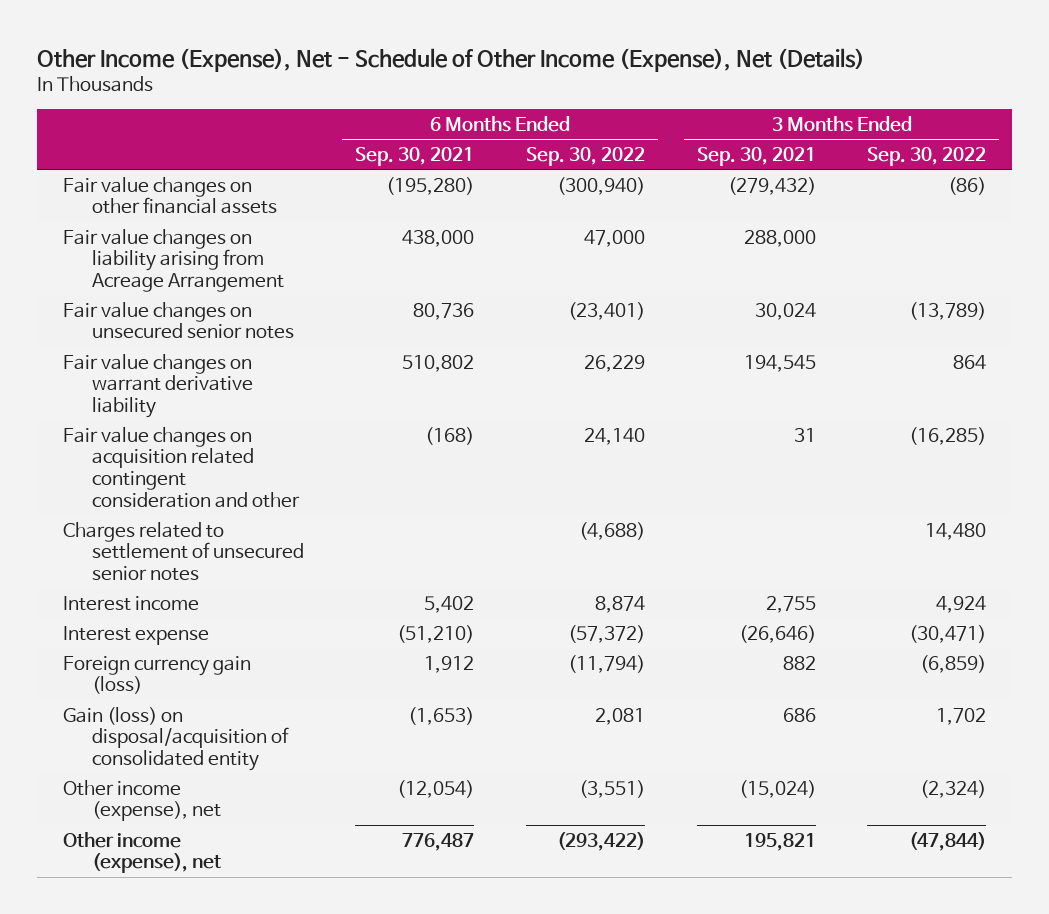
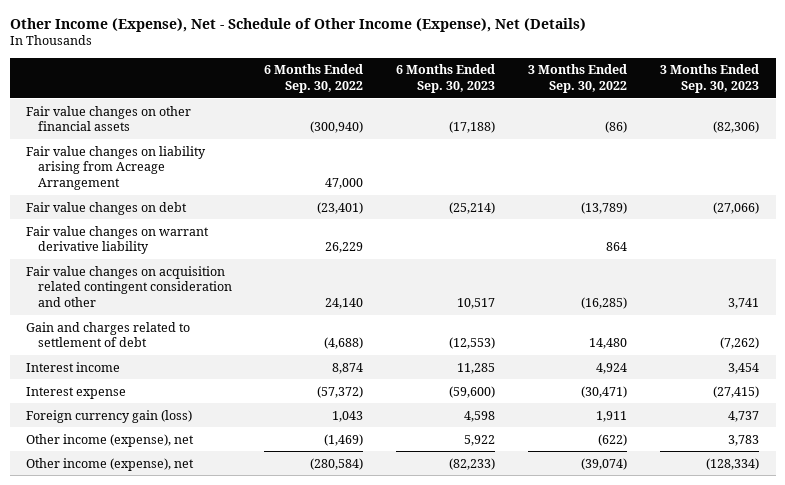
- | 6 Months Ended Sep. 30, 2021 | 6 Months Ended Sep. 30, 2022 | 3 Months Ended Sep. 30, 2021 | 3 Months Ended Sep. 30, 2022
+ | 6 Months Ended Sep. 30, 2022 | 6 Months Ended Sep. 30, 2023 | 3 Months Ended Sep. 30, 2022 | 3 Months Ended Sep. 30, 2023
- Fair value changes on unsecured senior notes | 80,736 | (23,401) | 30,024 | (13,789)
+ Fair value changes on debt | (23,401) | (25,214) | (13,789) | (27,066)
- Charges related to settlement of unsecured senior notes | | (4,688) | | 14,480
+ Gain and charges related to settlement of debt | (4,688) | (12,553) | 14,480 | (7,262)
- Foreign currency gain (loss) | 1,912 | (11,794) | 882 | (6,859)
- Gain (loss) on disposal/acquisition of consolidated entity | (1,653) | 2,081 | 686 | 1,702
- Other income (expense), net | (12,054) | (3,551) | (15,024) | (2,324)
- Other income (expense), net | 776,487 | (293,422) | 195,821 | (47,844)
+ Foreign currency gain (loss) | 1,043 | 4,598 | 1,911 | 4,737
+ Other income (expense), net | (1,469) | 5,922 | (622) | 3,783
+ Other income (expense), net | (280,584) | (82,233) | (39,074) | (128,334)

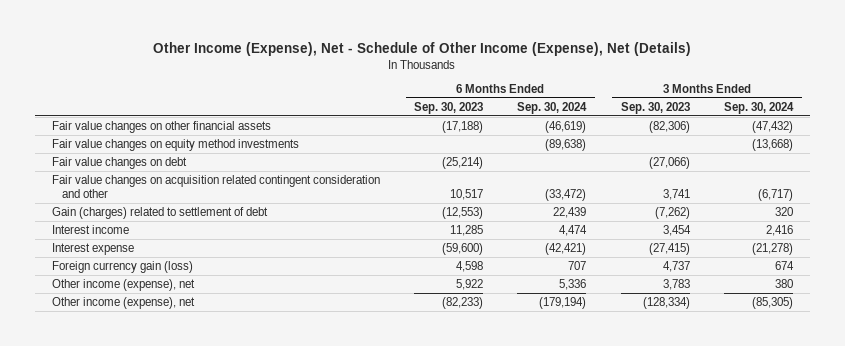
- | 6 Months Ended Sep. 30, 2022 | 6 Months Ended Sep. 30, 2023 | 3 Months Ended Sep. 30, 2022 | 3 Months Ended Sep. 30, 2023
+ | 6 Months Ended Sep. 30, 2023 | 6 Months Ended Sep. 30, 2024 | 3 Months Ended Sep. 30, 2023 | 3 Months Ended Sep. 30, 2024
- Fair value changes on liability arising from Acreage Arrangement | 47,000 | | |
+ Fair value changes on equity method investments | | (89,638) | | (13,668)
- Fair value changes on warrant derivative liability | 26,229 | | 864 |
- Gain and charges related to settlement of debt | (4,688) | (12,553) | 14,480 | (7,262)
+ Gain (charges) related to settlement of debt | (12,553) | 22,439 | (7,262) | 320

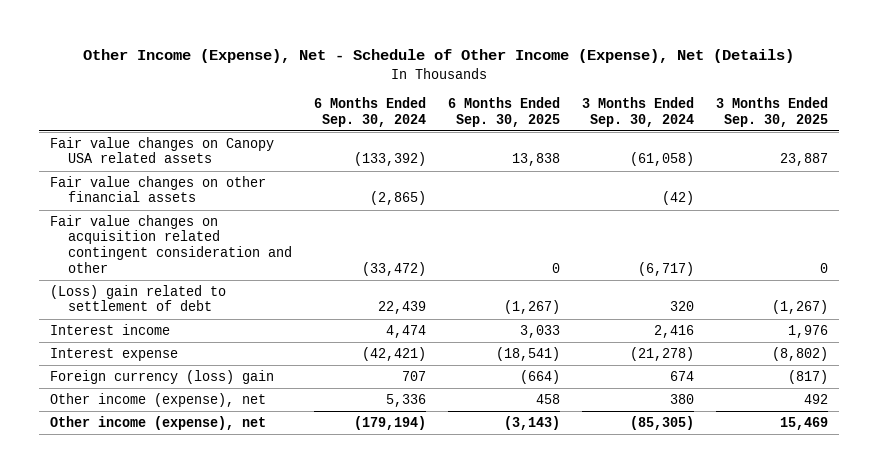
- | 6 Months Ended Sep. 30, 2023 | 6 Months Ended Sep. 30, 2024 | 3 Months Ended Sep. 30, 2023 | 3 Months Ended Sep. 30, 2024
+ | 6 Months Ended Sep. 30, 2024 | 6 Months Ended Sep. 30, 2025 | 3 Months Ended Sep. 30, 2024 | 3 Months Ended Sep. 30, 2025
- Fair value changes on other financial assets | (17,188) | (46,619) | (82,306) | (47,432)
- Fair value changes on equity method investments | | (89,638) | | (13,668)
- Fair value changes on debt | (25,214) | | (27,066) |
+ Fair value changes on Canopy USA related assets | (133,392) | 13,838 | (61,058) | 23,887
+ Fair value changes on other financial assets | (2,865) | | (42) |
- Gain (charges) related to settlement of debt | (12,553) | 22,439 | (7,262) | 320
+ (Loss) gain related to settlement of debt | 22,439 | (1,267) | 320 | (1,267)
- Foreign currency gain (loss) | 4,598 | 707 | 4,737 | 674
+ Foreign currency (loss) gain | 707 | (664) | 674 | (817)

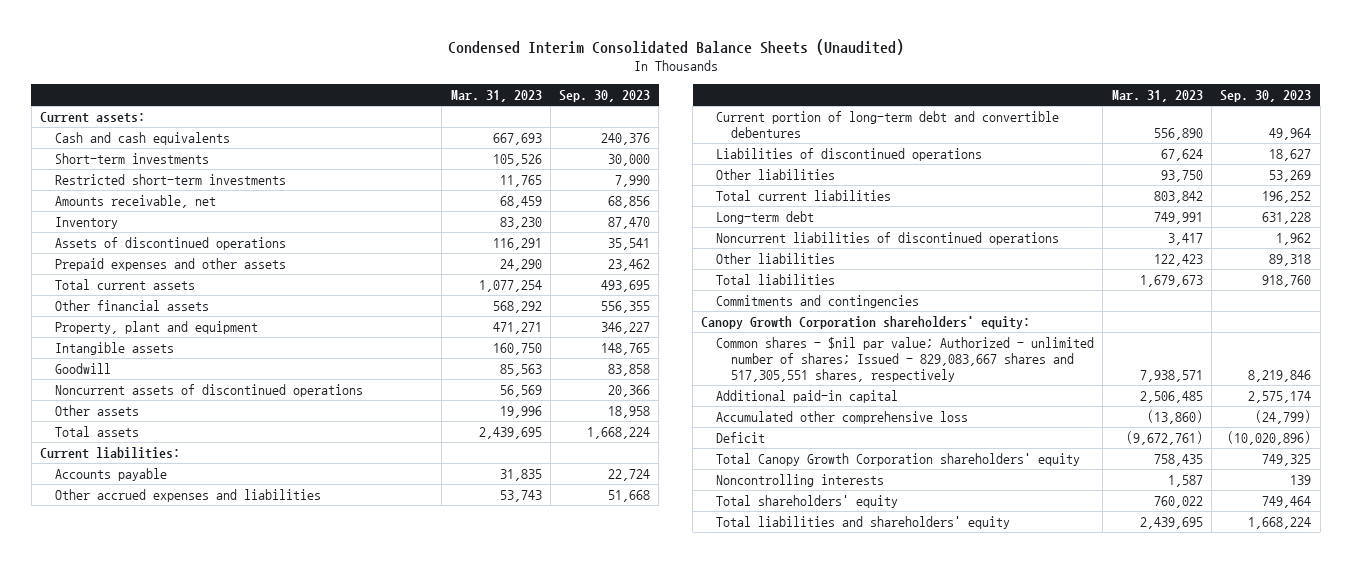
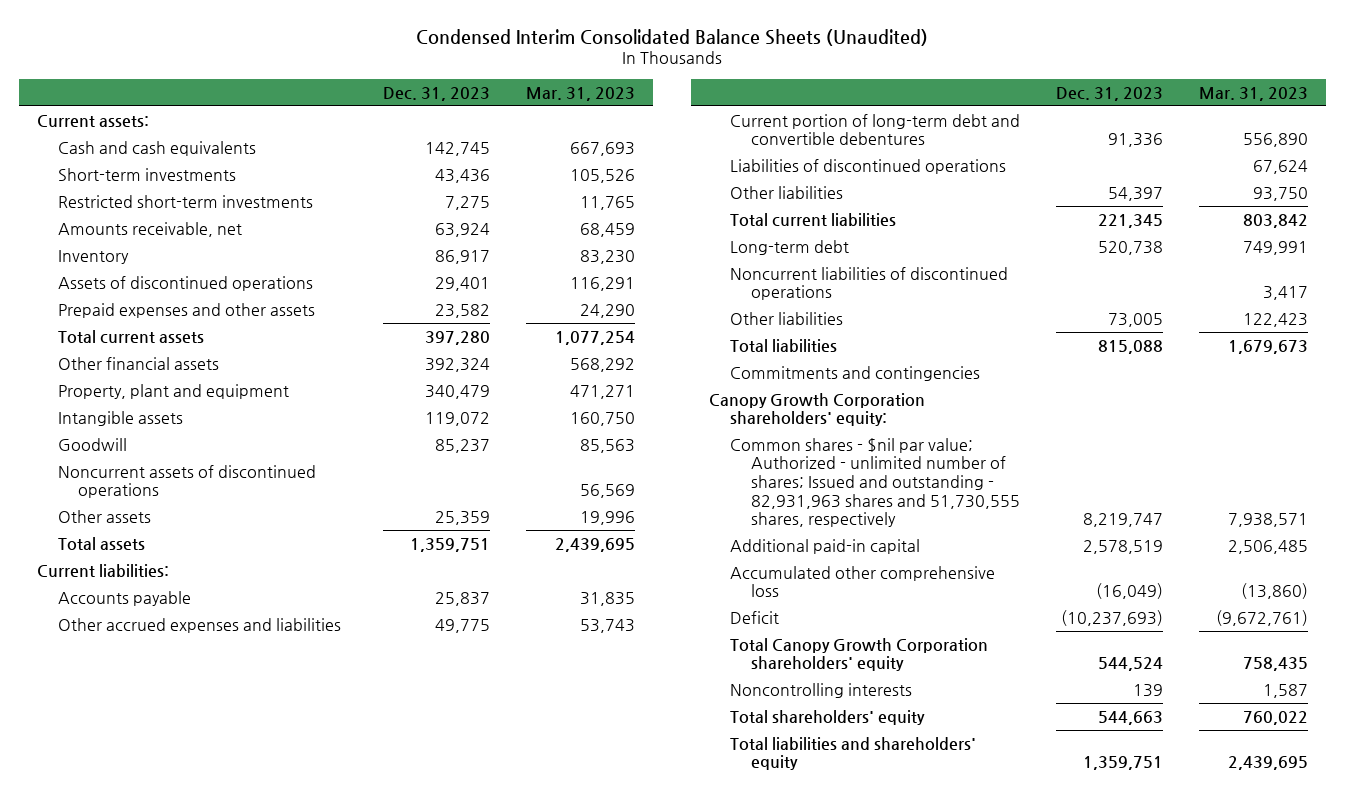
- | Mar. 31, 2023 | Sep. 30, 2023
+ | Dec. 31, 2023 | Mar. 31, 2023
- Common shares - $nil par value; Authorized - unlimited number of shares; Issued - 829,083,667 shares and 517,305,551 shares, respectively | 7,938,571 | 8,219,846
+ Common shares - $nil par value; Authorized - unlimited number of shares; Issued and outstanding - 82,931,963 shares and 51,730,555 shares, respectively | 8,219,747 | 7,938,571

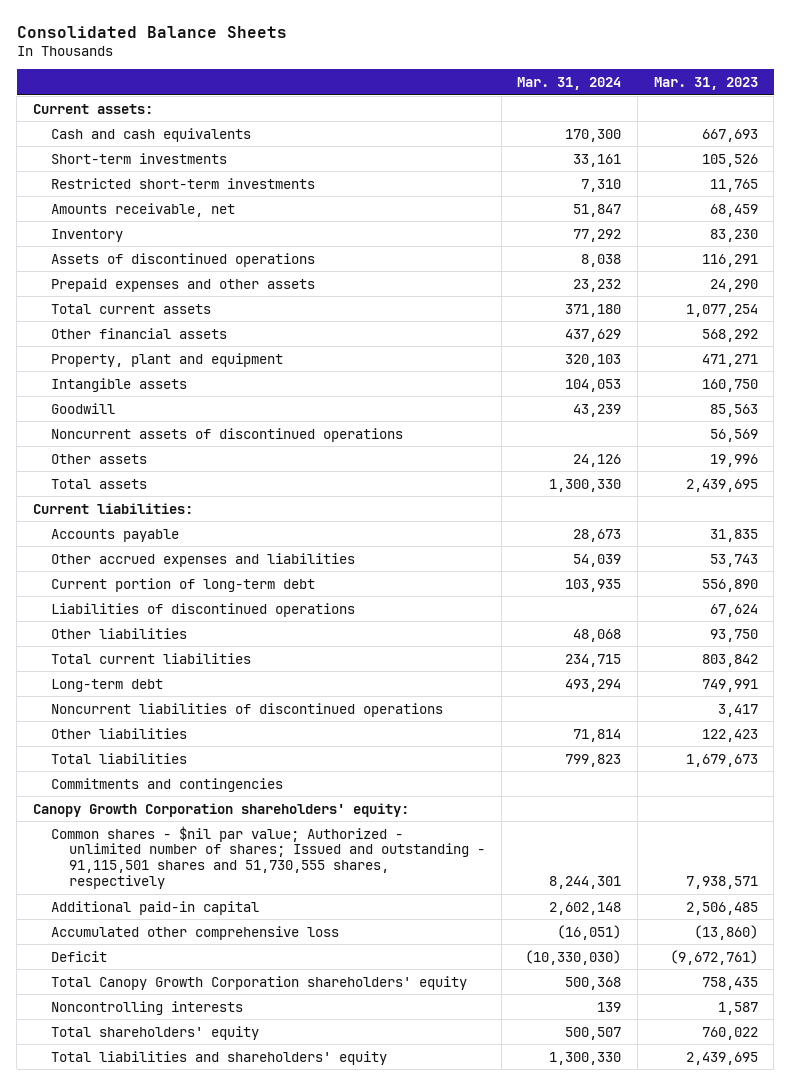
- Condensed Interim Consolidated Balance Sheets (Unaudited)
+ Consolidated Balance Sheets
- | Dec. 31, 2023 | Mar. 31, 2023
+ | Mar. 31, 2024 | Mar. 31, 2023
- Current portion of long-term debt and convertible debentures | 91,336 | 556,890
+ Current portion of long-term debt | 103,935 | 556,890
- Common shares - $nil par value; Authorized - unlimited number of shares; Issued and outstanding - 82,931,963 shares and 51,730,555 shares, respectively | 8,219,747 | 7,938,571
+ Common shares - $nil par value; Authorized - unlimited number of shares; Issued and outstanding - 91,115,501 shares and 51,730,555 shares, respectively | 8,244,301 | 7,938,571

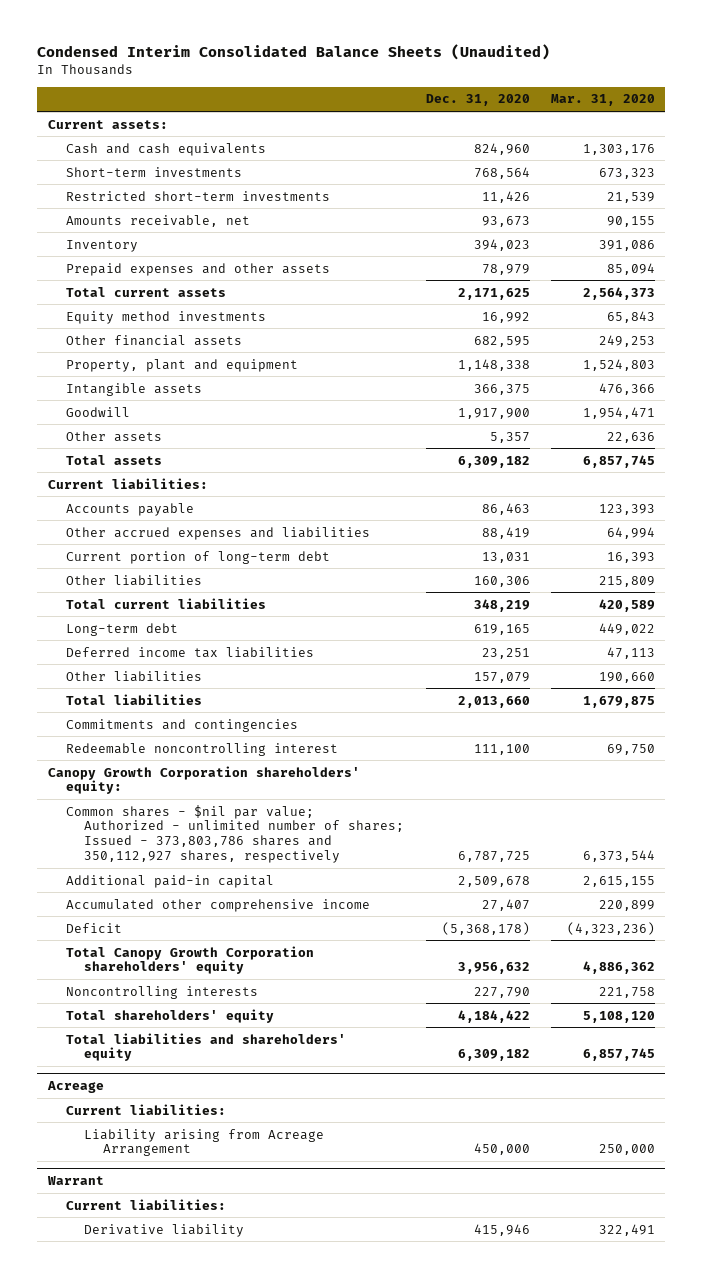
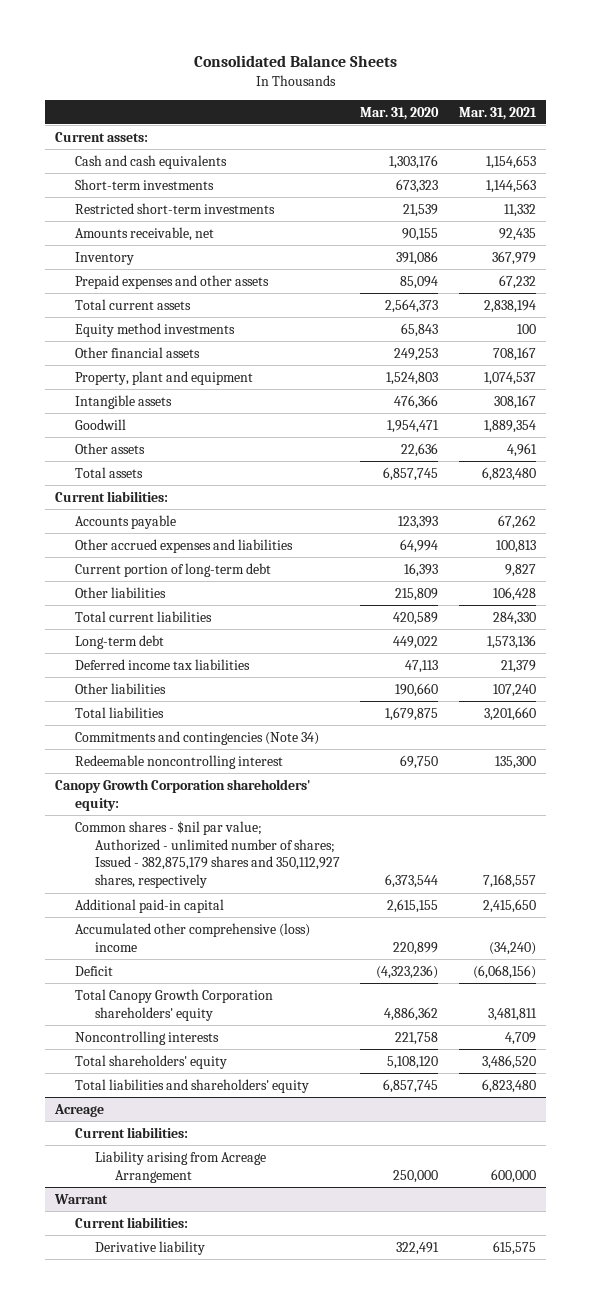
- Condensed Interim Consolidated Balance Sheets (Unaudited)
+ Consolidated Balance Sheets
- | Dec. 31, 2020 | Mar. 31, 2020
+ | Mar. 31, 2020 | Mar. 31, 2021
- Commitments and contingencies
+ Commitments and contingencies (Note 34)
- Common shares - $nil par value; Authorized - unlimited number of shares; Issued - 373,803,786 shares and 350,112,927 shares, respectively | 6,787,725 | 6,373,544
+ Common shares - $nil par value; Authorized - unlimited number of shares; Issued - 382,875,179 shares and 350,112,927 shares, respectively | 6,373,544 | 7,168,557
- Accumulated other comprehensive income | 27,407 | 220,899
+ Accumulated other comprehensive (loss) income | 220,899 | (34,240)

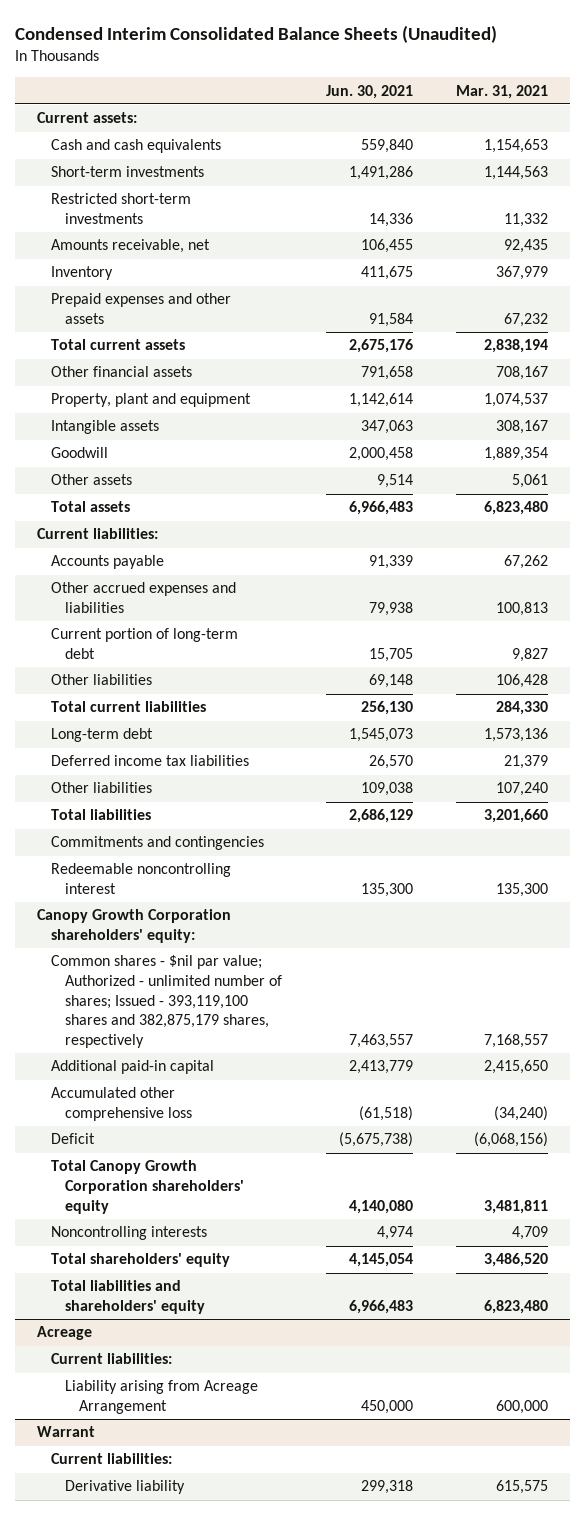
- Consolidated Balance Sheets
+ Condensed Interim Consolidated Balance Sheets (Unaudited)
- | Mar. 31, 2020 | Mar. 31, 2021
+ | Jun. 30, 2021 | Mar. 31, 2021
- Equity method investments | 65,843 | 100
- Other assets | 22,636 | 4,961
+ Other assets | 9,514 | 5,061
- Commitments and contingencies (Note 34)
+ Commitments and contingencies
- Common shares - $nil par value; Authorized - unlimited number of shares; Issued - 382,875,179 shares and 350,112,927 shares, respectively | 6,373,544 | 7,168,557
+ Common shares - $nil par value; Authorized - unlimited number of shares; Issued - 393,119,100 shares and 382,875,179 shares, respectively | 7,463,557 | 7,168,557
- Accumulated other comprehensive (loss) income | 220,899 | (34,240)
+ Accumulated other comprehensive loss | (61,518) | (34,240)

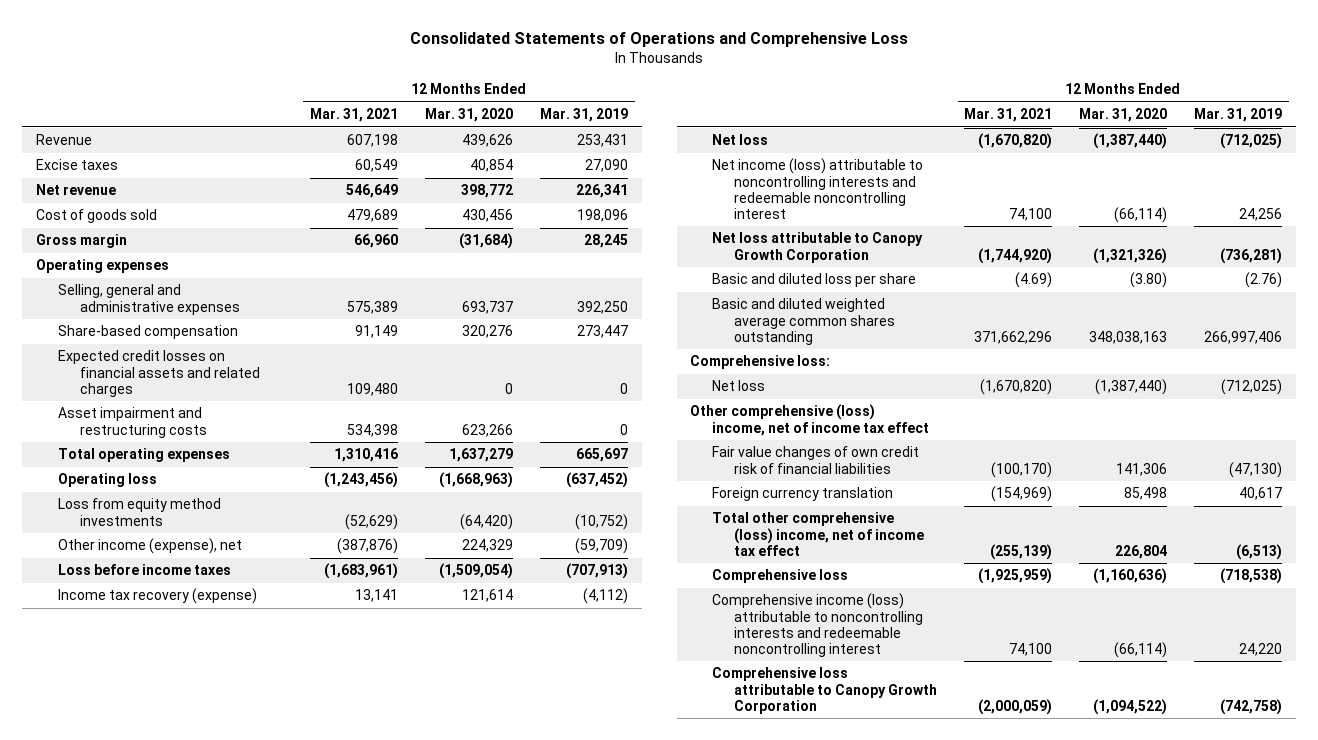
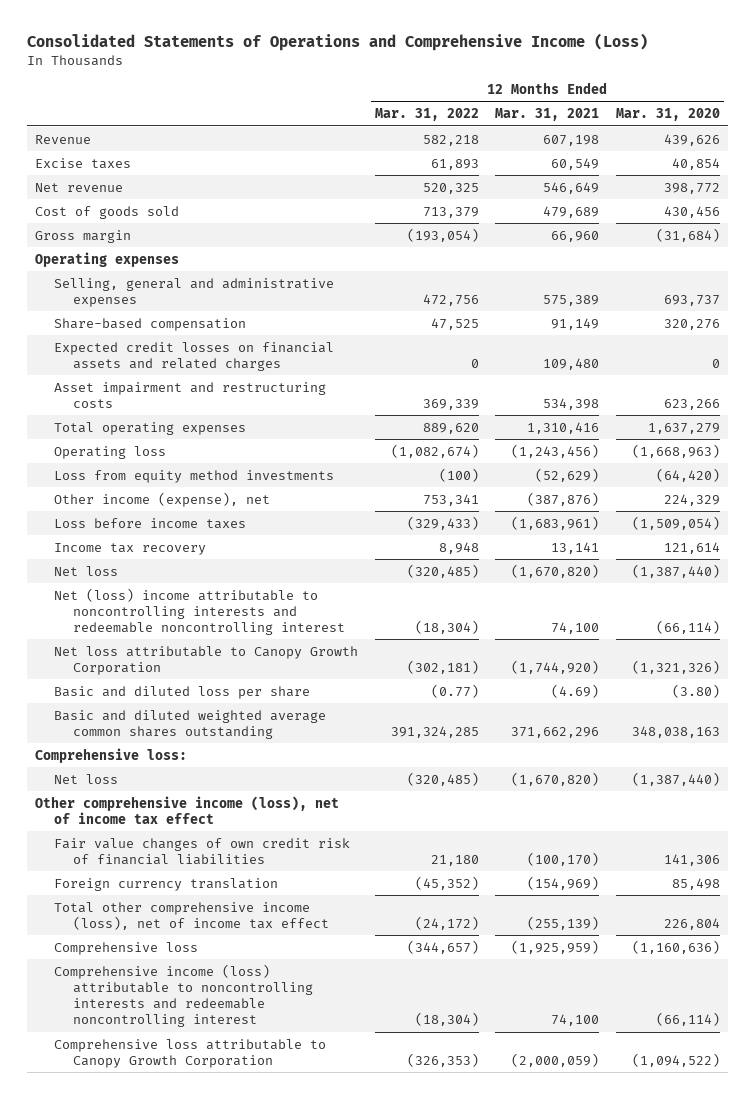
- Consolidated Statements of Operations and Comprehensive Loss
+ Consolidated Statements of Operations and Comprehensive Income (Loss)
- | 12 Months Ended Mar. 31, 2021 | 12 Months Ended Mar. 31, 2020 | 12 Months Ended Mar. 31, 2019
+ | 12 Months Ended Mar. 31, 2022 | 12 Months Ended Mar. 31, 2021 | 12 Months Ended Mar. 31, 2020
- Income tax recovery (expense) | 13,141 | 121,614 | (4,112)
+ Income tax recovery | 8,948 | 13,141 | 121,614
- Net income (loss) attributable to noncontrolling interests and redeemable noncontrolling interest | 74,100 | (66,114) | 24,256
+ Net (loss) income attributable to noncontrolling interests and redeemable noncontrolling interest | (18,304) | 74,100 | (66,114)
- Other comprehensive (loss) income, net of income tax effect
+ Other comprehensive income (loss), net of income tax effect
- Total other comprehensive (loss) income, net of income tax effect | (255,139) | 226,804 | (6,513)
+ Total other comprehensive income (loss), net of income tax effect | (24,172) | (255,139) | 226,804

